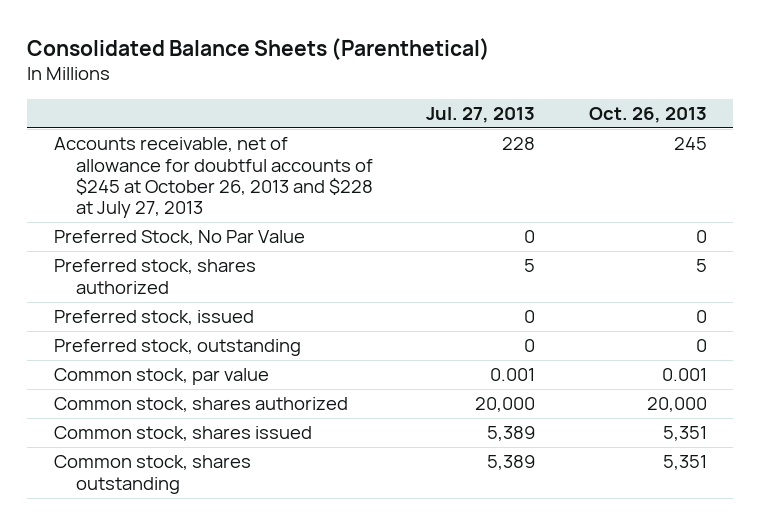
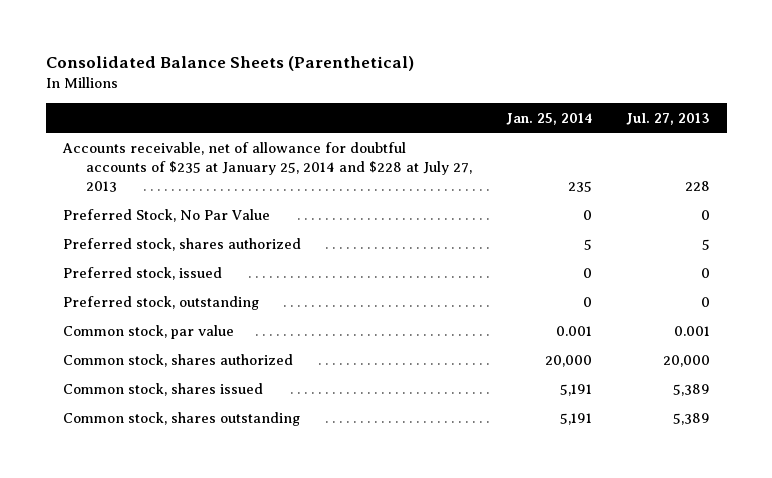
- | Jul. 27, 2013 | Oct. 26, 2013
+ | Jan. 25, 2014 | Jul. 27, 2013
- Accounts receivable, net of allowance for doubtful accounts of $245 at October 26, 2013 and $228 at July 27, 2013 | 228 | 245
+ Accounts receivable, net of allowance for doubtful accounts of $235 at January 25, 2014 and $228 at July 27, 2013 | 235 | 228

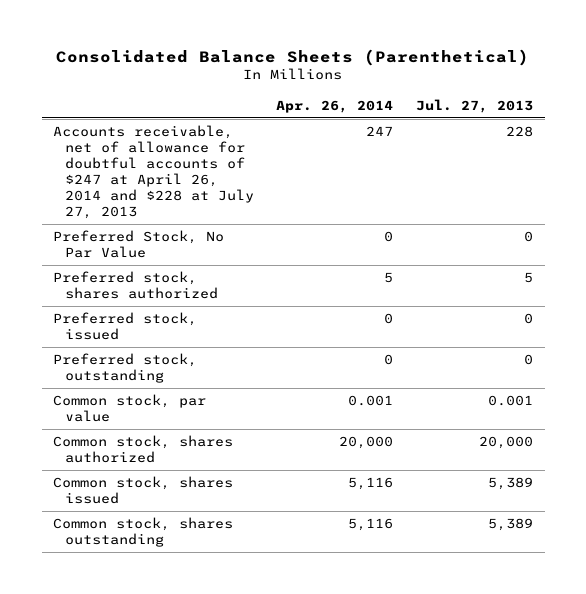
- | Jan. 25, 2014 | Jul. 27, 2013
+ | Apr. 26, 2014 | Jul. 27, 2013
- Accounts receivable, net of allowance for doubtful accounts of $235 at January 25, 2014 and $228 at July 27, 2013 | 235 | 228
+ Accounts receivable, net of allowance for doubtful accounts of $247 at April 26, 2014 and $228 at July 27, 2013 | 247 | 228

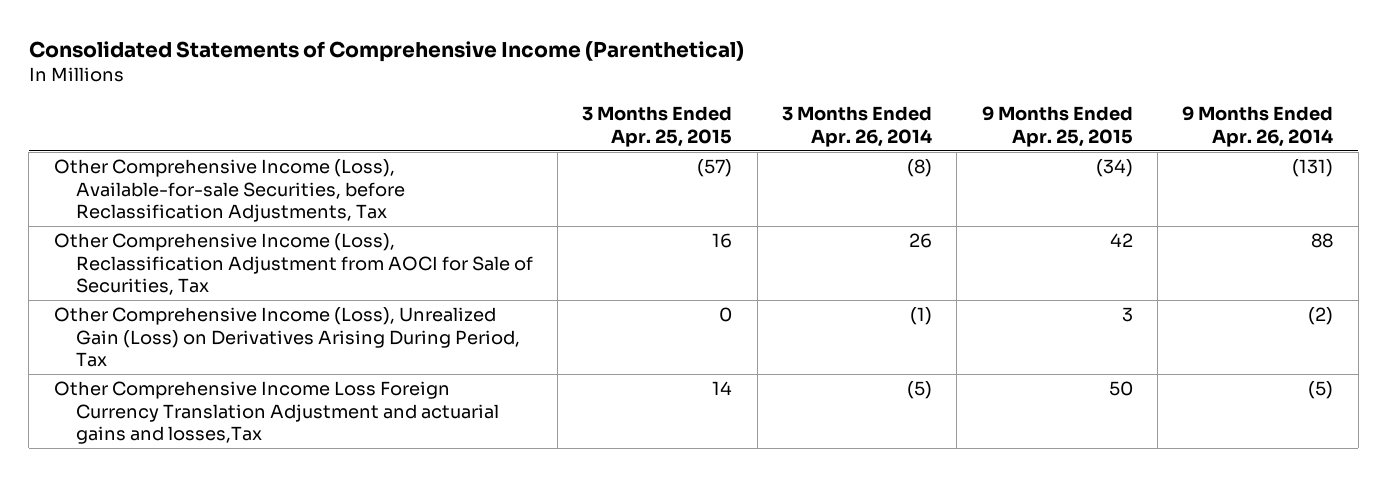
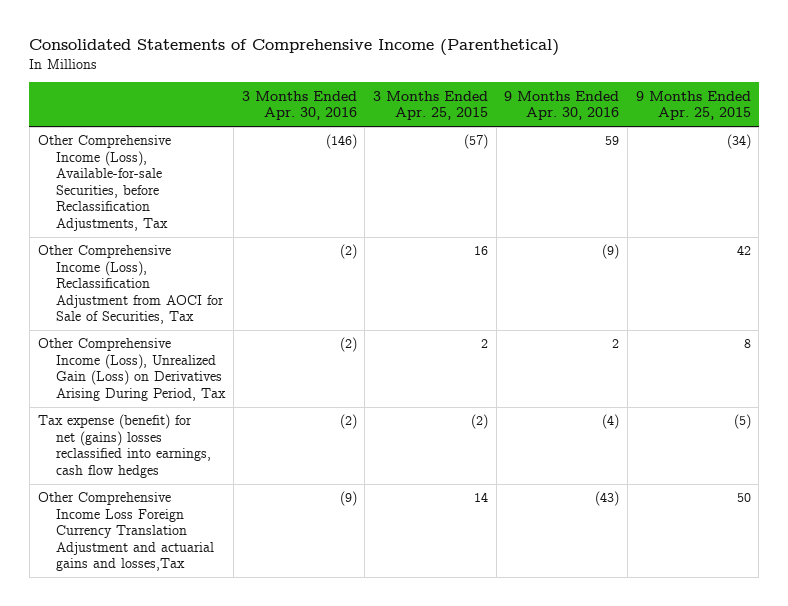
- | 3 Months Ended Apr. 25, 2015 | 3 Months Ended Apr. 26, 2014 | 9 Months Ended Apr. 25, 2015 | 9 Months Ended Apr. 26, 2014
+ | 3 Months Ended Apr. 30, 2016 | 3 Months Ended Apr. 25, 2015 | 9 Months Ended Apr. 30, 2016 | 9 Months Ended Apr. 25, 2015
- Other Comprehensive Income (Loss), Unrealized Gain (Loss) on Derivatives Arising During Period, Tax | 0 | (1) | 3 | (2)
+ Other Comprehensive Income (Loss), Unrealized Gain (Loss) on Derivatives Arising During Period, Tax | (2) | 2 | 2 | 8
+ Tax expense (benefit) for net (gains) losses reclassified into earnings, cash flow hedges | (2) | (2) | (4) | (5)

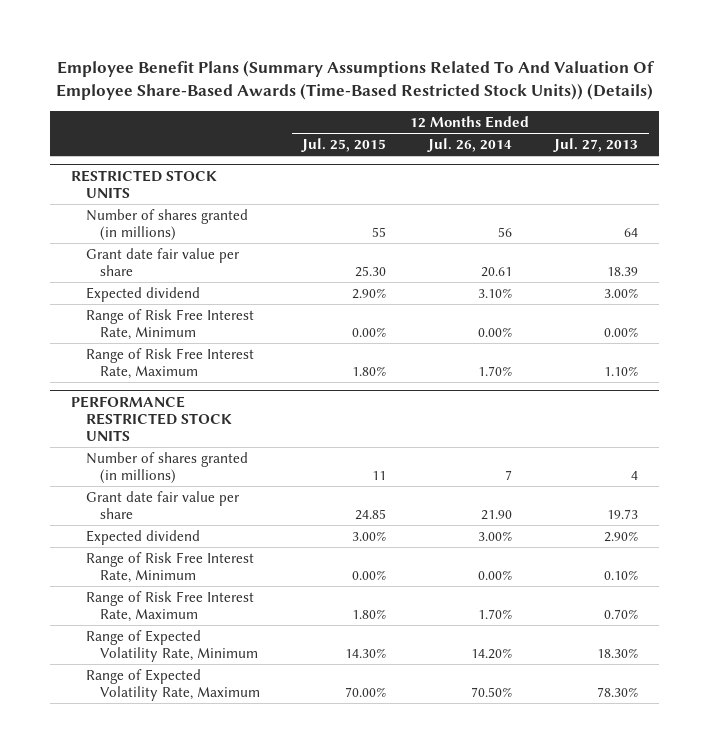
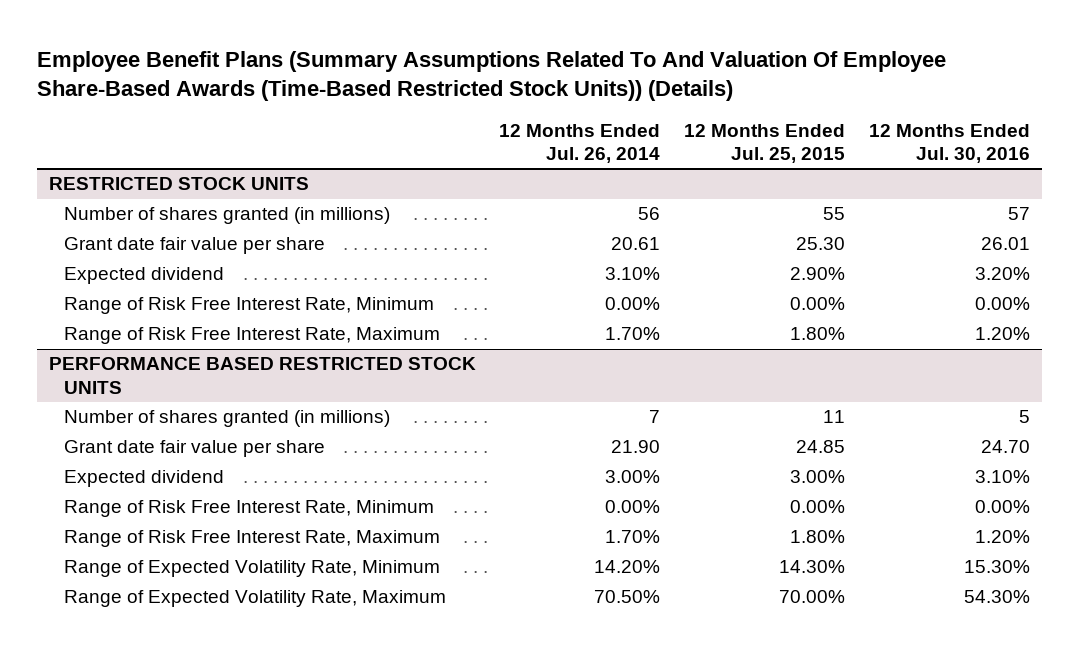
- | 12 Months Ended Jul. 25, 2015 | 12 Months Ended Jul. 26, 2014 | 12 Months Ended Jul. 27, 2013
+ | 12 Months Ended Jul. 26, 2014 | 12 Months Ended Jul. 25, 2015 | 12 Months Ended Jul. 30, 2016
- PERFORMANCE RESTRICTED STOCK UNITS
+ PERFORMANCE BASED RESTRICTED STOCK UNITS

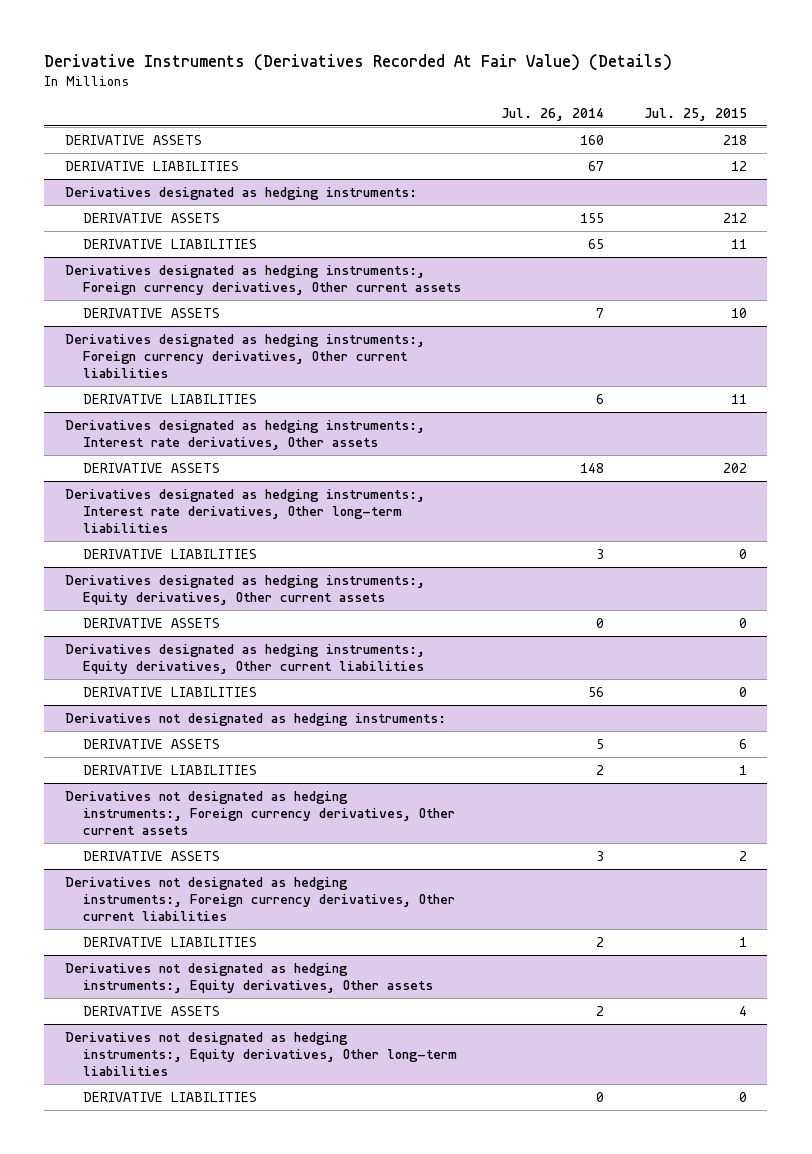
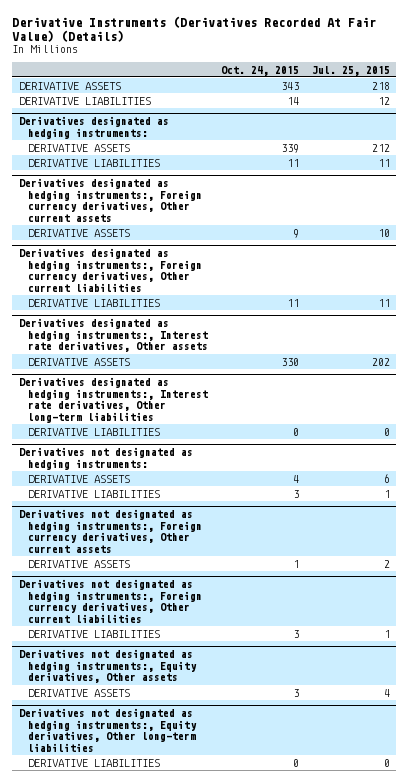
- | Jul. 26, 2014 | Jul. 25, 2015
+ | Oct. 24, 2015 | Jul. 25, 2015
- Derivatives designated as hedging instruments:, Equity derivatives, Other current assets
- DERIVATIVE ASSETS | 0 | 0
- Derivatives designated as hedging instruments:, Equity derivatives, Other current liabilities
- DERIVATIVE LIABILITIES | 56 | 0

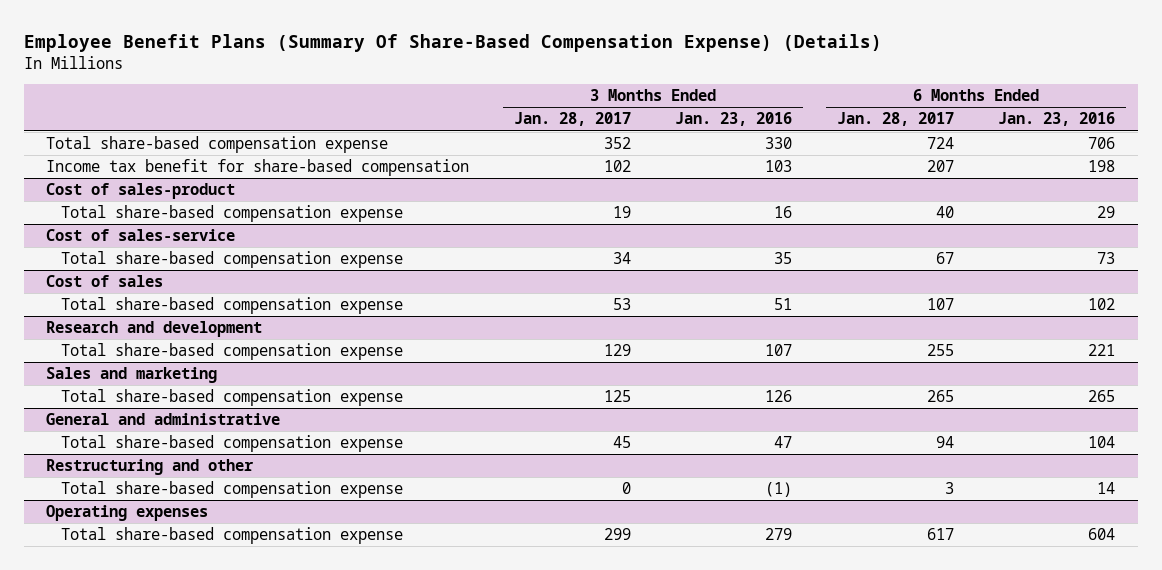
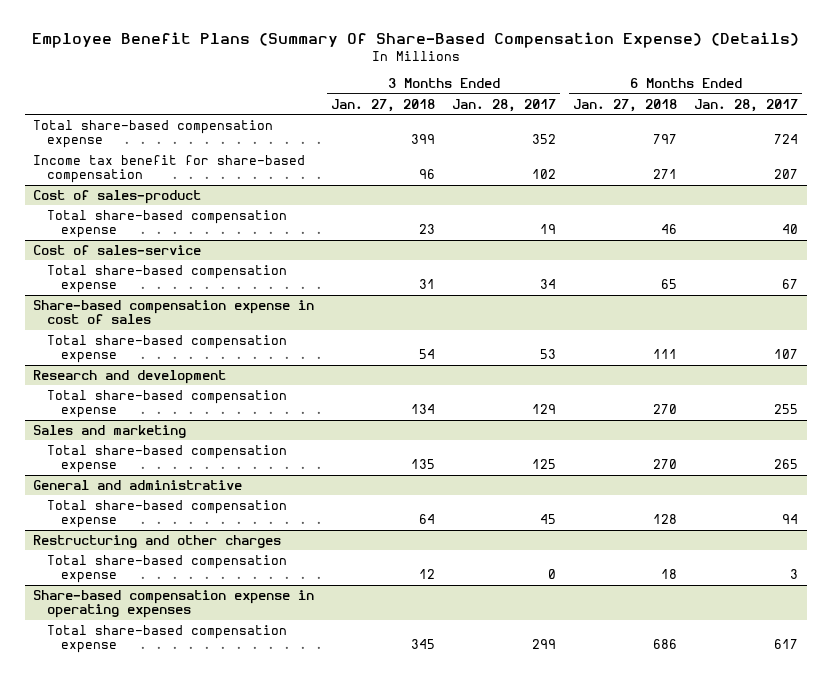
- | 3 Months Ended Jan. 28, 2017 | 3 Months Ended Jan. 23, 2016 | 6 Months Ended Jan. 28, 2017 | 6 Months Ended Jan. 23, 2016
+ | 3 Months Ended Jan. 27, 2018 | 3 Months Ended Jan. 28, 2017 | 6 Months Ended Jan. 27, 2018 | 6 Months Ended Jan. 28, 2017
- Cost of sales
+ Share-based compensation expense in cost of sales
- Restructuring and other
+ Restructuring and other charges
- Operating expenses
+ Share-based compensation expense in operating expenses

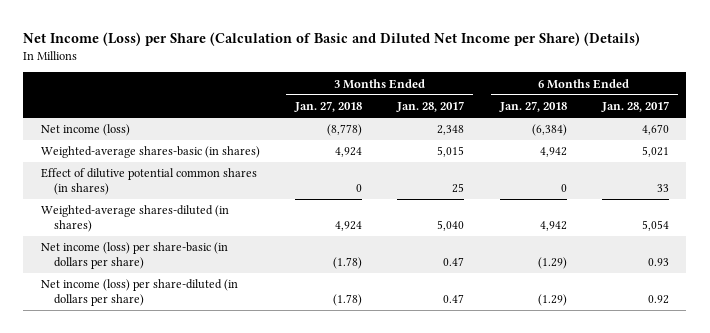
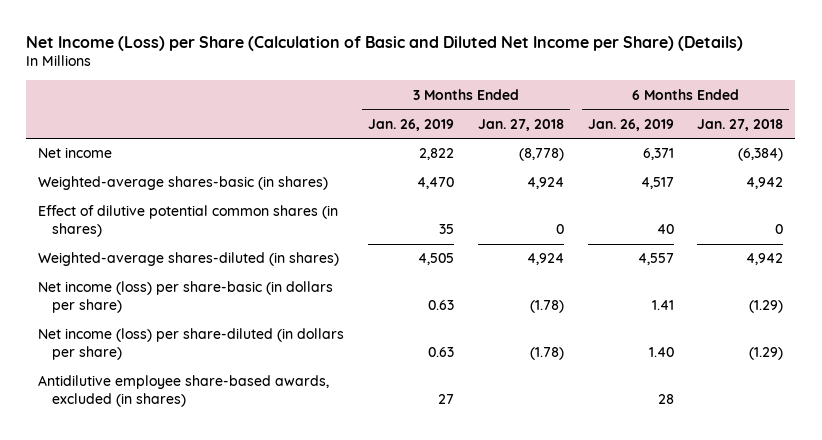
- | 3 Months Ended Jan. 27, 2018 | 3 Months Ended Jan. 28, 2017 | 6 Months Ended Jan. 27, 2018 | 6 Months Ended Jan. 28, 2017
+ | 3 Months Ended Jan. 26, 2019 | 3 Months Ended Jan. 27, 2018 | 6 Months Ended Jan. 26, 2019 | 6 Months Ended Jan. 27, 2018
- Net income (loss) | (8,778) | 2,348 | (6,384) | 4,670
+ Net income | 2,822 | (8,778) | 6,371 | (6,384)
+ Antidilutive employee share-based awards, excluded (in shares) | 27 | | 28 |

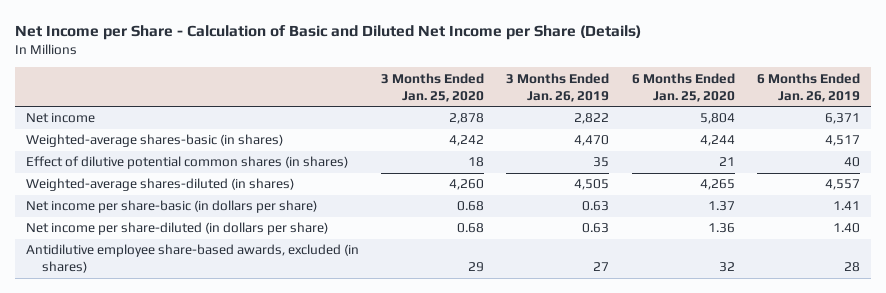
- Net Income (Loss) per Share (Calculation of Basic and Diluted Net Income per Share) (Details)
+ Net Income per Share - Calculation of Basic and Diluted Net Income per Share (Details)
- | 3 Months Ended Jan. 26, 2019 | 3 Months Ended Jan. 27, 2018 | 6 Months Ended Jan. 26, 2019 | 6 Months Ended Jan. 27, 2018
+ | 3 Months Ended Jan. 25, 2020 | 3 Months Ended Jan. 26, 2019 | 6 Months Ended Jan. 25, 2020 | 6 Months Ended Jan. 26, 2019
- Net income (loss) per share-basic (in dollars per share) | 0.63 | (1.78) | 1.41 | (1.29)
- Net income (loss) per share-diluted (in dollars per share) | 0.63 | (1.78) | 1.40 | (1.29)
+ Net income per share-basic (in dollars per share) | 0.68 | 0.63 | 1.37 | 1.41
+ Net income per share-diluted (in dollars per share) | 0.68 | 0.63 | 1.36 | 1.40

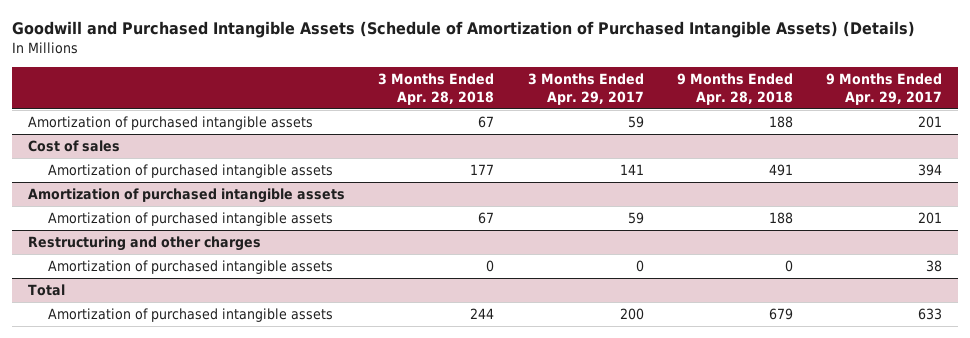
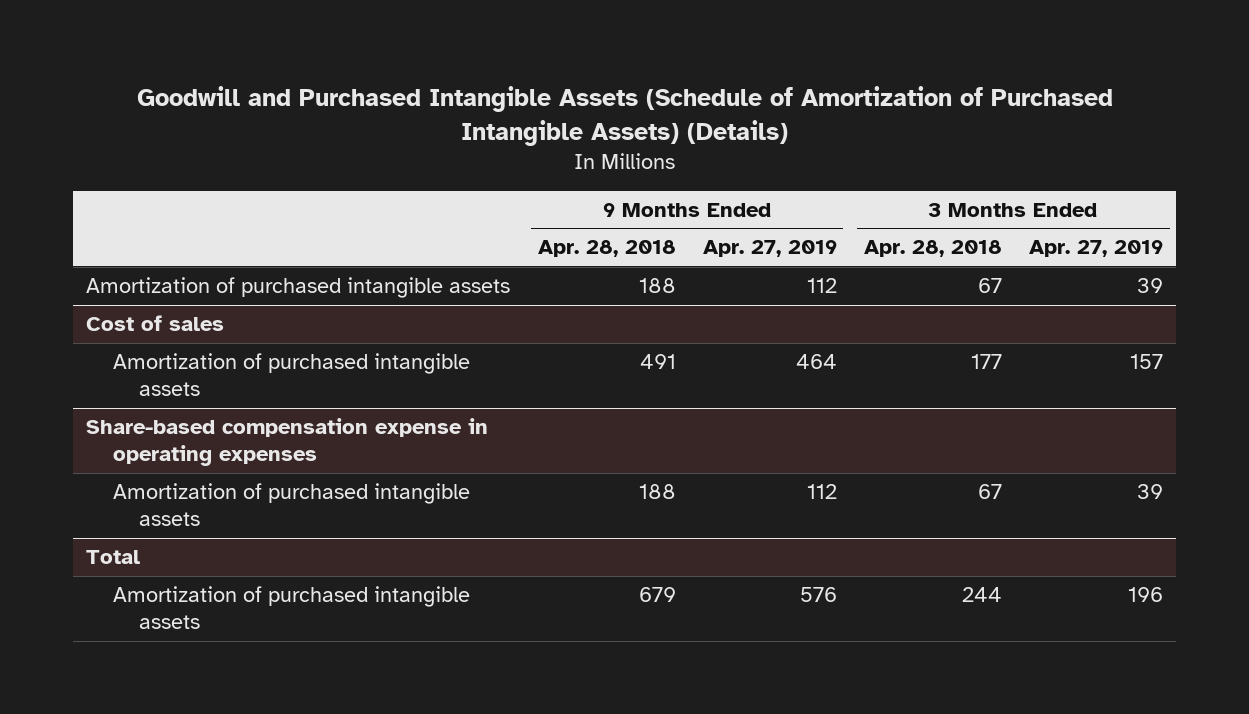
- | 3 Months Ended Apr. 28, 2018 | 3 Months Ended Apr. 29, 2017 | 9 Months Ended Apr. 28, 2018 | 9 Months Ended Apr. 29, 2017
+ | 9 Months Ended Apr. 28, 2018 | 9 Months Ended Apr. 27, 2019 | 3 Months Ended Apr. 28, 2018 | 3 Months Ended Apr. 27, 2019
- Amortization of purchased intangible assets
+ Share-based compensation expense in operating expenses
- Restructuring and other charges
- Amortization of purchased intangible assets | 0 | 0 | 0 | 38

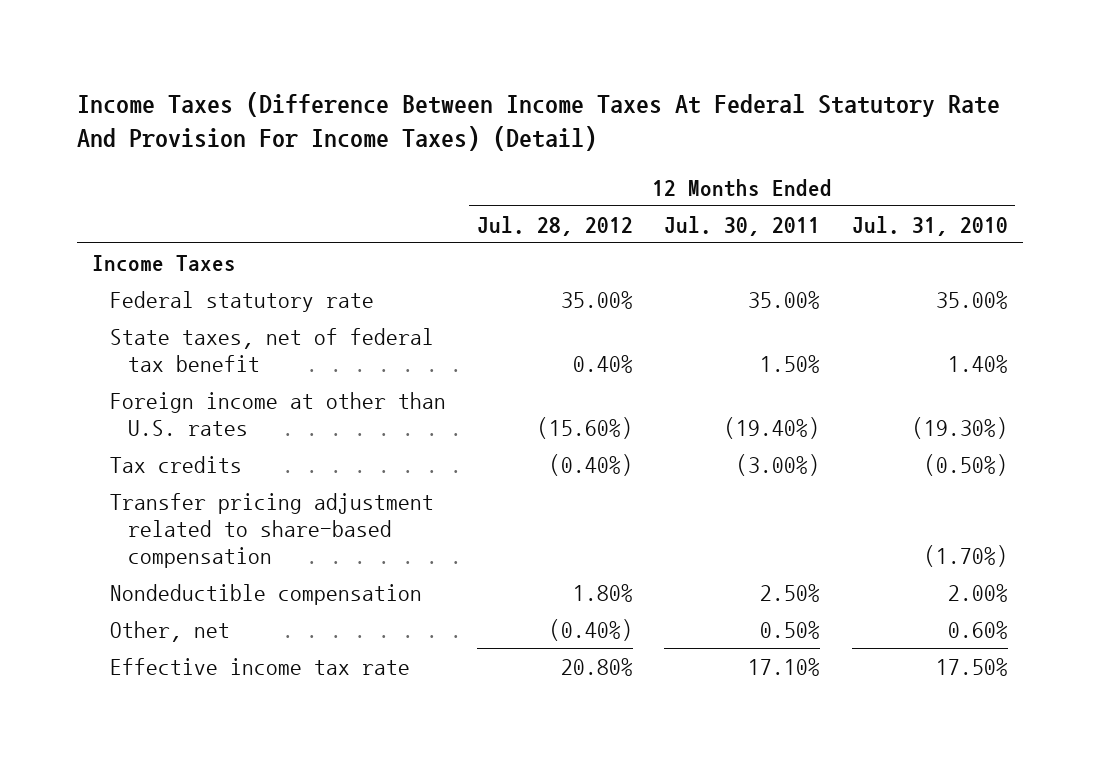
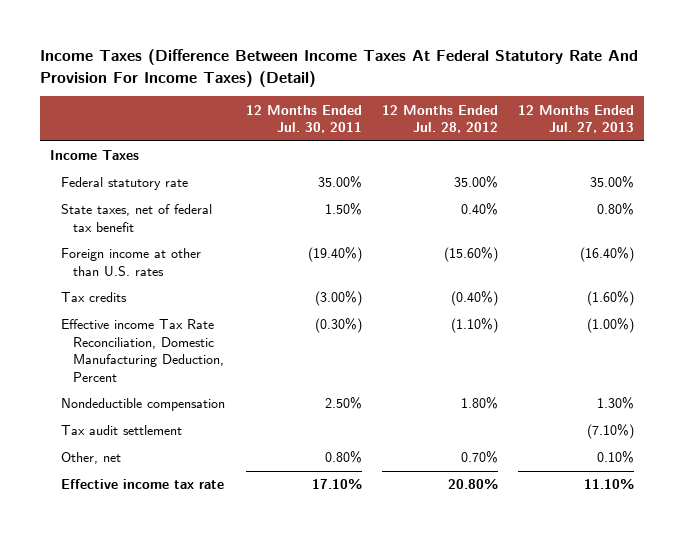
- | 12 Months Ended Jul. 28, 2012 | 12 Months Ended Jul. 30, 2011 | 12 Months Ended Jul. 31, 2010
+ | 12 Months Ended Jul. 30, 2011 | 12 Months Ended Jul. 28, 2012 | 12 Months Ended Jul. 27, 2013
- Transfer pricing adjustment related to share-based compensation | | | (1.70%)
+ Effective income Tax Rate Reconciliation, Domestic Manufacturing Deduction, Percent | (0.30%) | (1.10%) | (1.00%)
- Other, net | (0.40%) | 0.50% | 0.60%
+ Tax audit settlement | | | (7.10%)
+ Other, net | 0.80% | 0.70% | 0.10%

